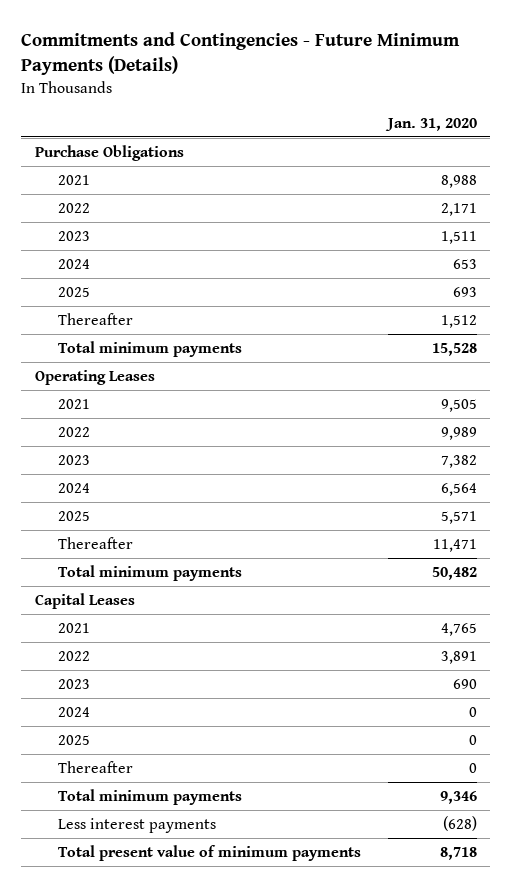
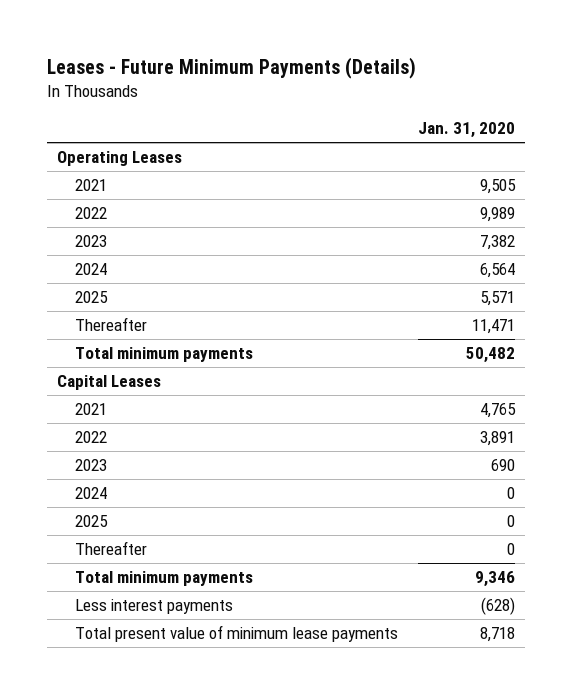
- Commitments and Contingencies - Future Minimum Payments (Details)
+ Leases - Future Minimum Payments (Details)
- Purchase Obligations
- 2021 | 8,988
- 2022 | 2,171
- 2023 | 1,511
- 2024 | 653
- 2025 | 693
- Thereafter | 1,512
- Total minimum payments | 15,528
- Total present value of minimum payments | 8,718
+ Total present value of minimum lease payments | 8,718

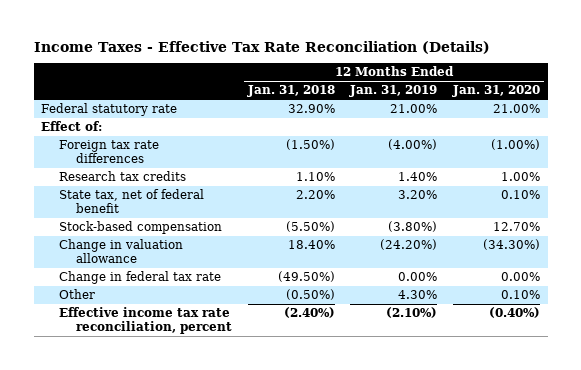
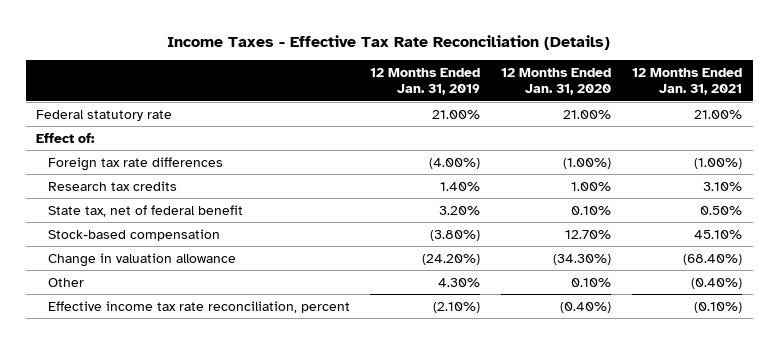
- | 12 Months Ended Jan. 31, 2018 | 12 Months Ended Jan. 31, 2019 | 12 Months Ended Jan. 31, 2020
+ | 12 Months Ended Jan. 31, 2019 | 12 Months Ended Jan. 31, 2020 | 12 Months Ended Jan. 31, 2021
- Change in federal tax rate | (49.50%) | 0.00% | 0.00%

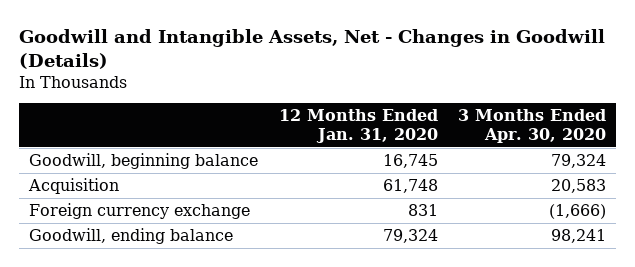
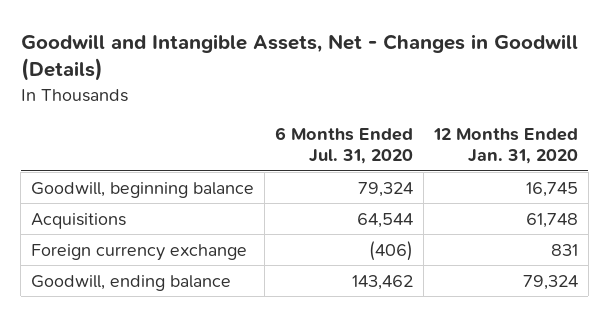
- | 12 Months Ended Jan. 31, 2020 | 3 Months Ended Apr. 30, 2020
+ | 6 Months Ended Jul. 31, 2020 | 12 Months Ended Jan. 31, 2020
- Acquisition | 61,748 | 20,583
+ Acquisitions | 64,544 | 61,748

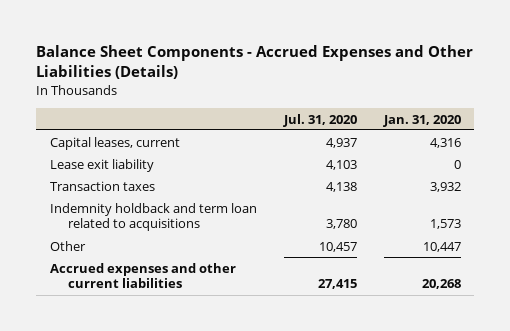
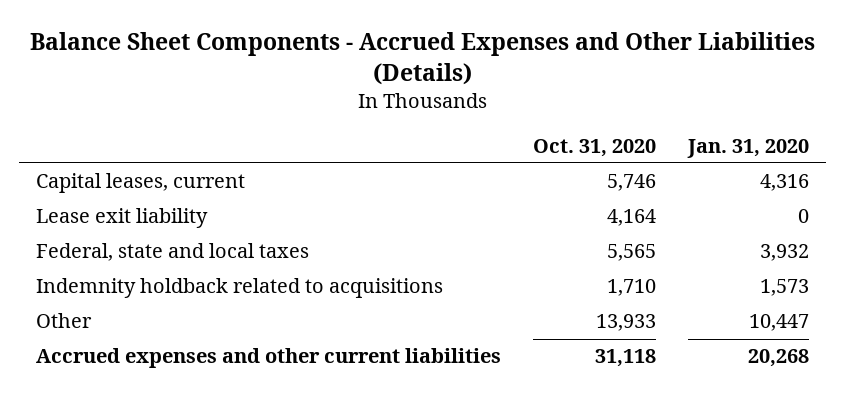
- | Jul. 31, 2020 | Jan. 31, 2020
+ | Oct. 31, 2020 | Jan. 31, 2020
- Transaction taxes | 4,138 | 3,932
- Indemnity holdback and term loan related to acquisitions | 3,780 | 1,573
+ Federal, state and local taxes | 5,565 | 3,932
+ Indemnity holdback related to acquisitions | 1,710 | 1,573

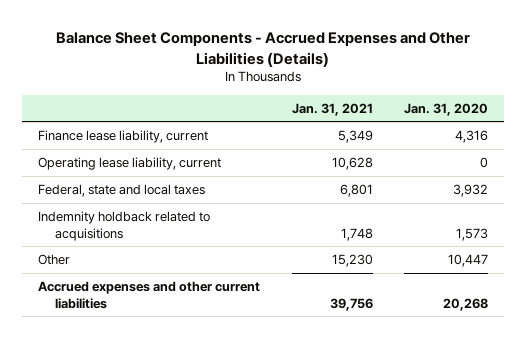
- | Oct. 31, 2020 | Jan. 31, 2020
+ | Jan. 31, 2021 | Jan. 31, 2020
- Capital leases, current | 5,746 | 4,316
- Lease exit liability | 4,164 | 0
+ Finance lease liability, current | 5,349 | 4,316
+ Operating lease liability, current | 10,628 | 0

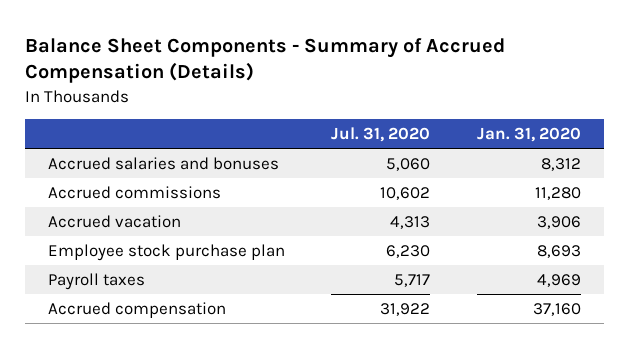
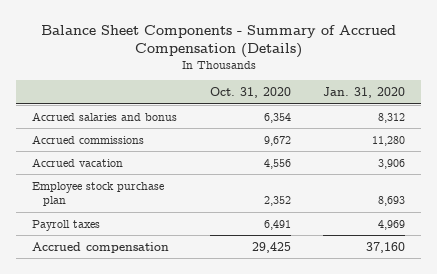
- | Jul. 31, 2020 | Jan. 31, 2020
+ | Oct. 31, 2020 | Jan. 31, 2020
- Accrued salaries and bonuses | 5,060 | 8,312
+ Accrued salaries and bonus | 6,354 | 8,312

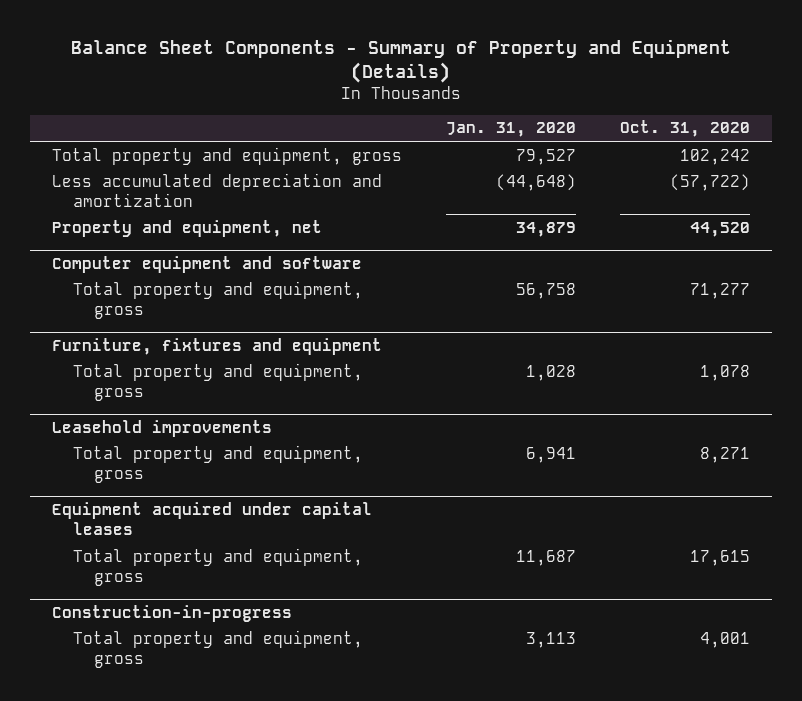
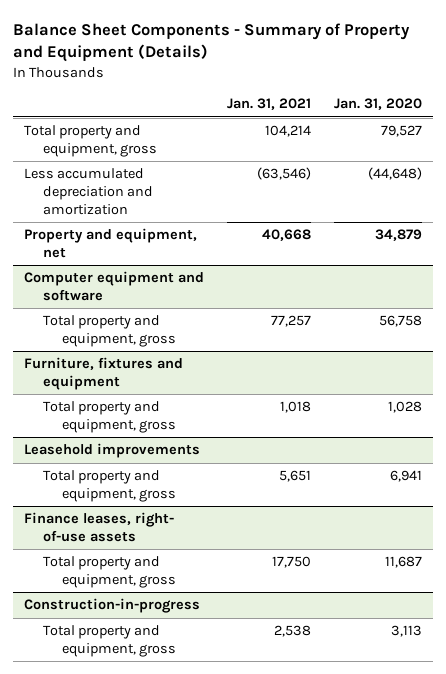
- | Jan. 31, 2020 | Oct. 31, 2020
+ | Jan. 31, 2021 | Jan. 31, 2020
- Equipment acquired under capital leases
+ Finance leases, right- of-use assets

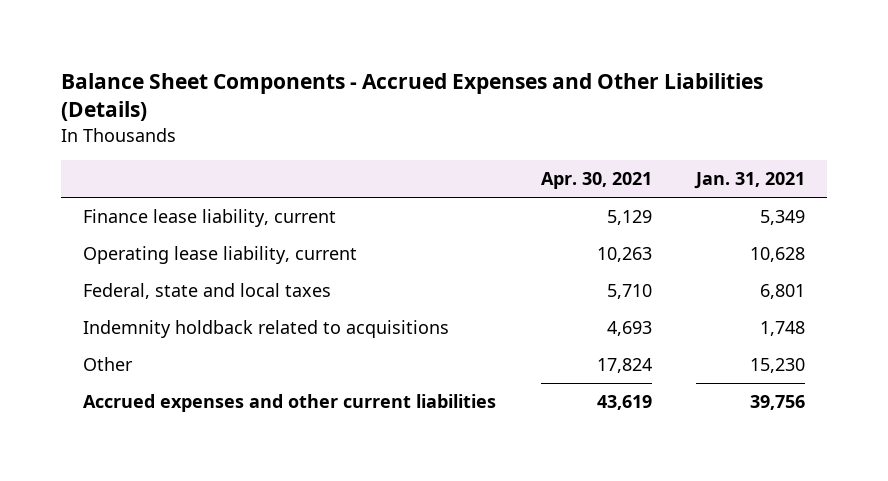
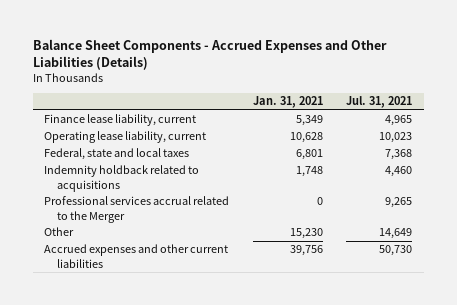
- | Apr. 30, 2021 | Jan. 31, 2021
+ | Jan. 31, 2021 | Jul. 31, 2021
+ Professional services accrual related to the Merger | 0 | 9,265

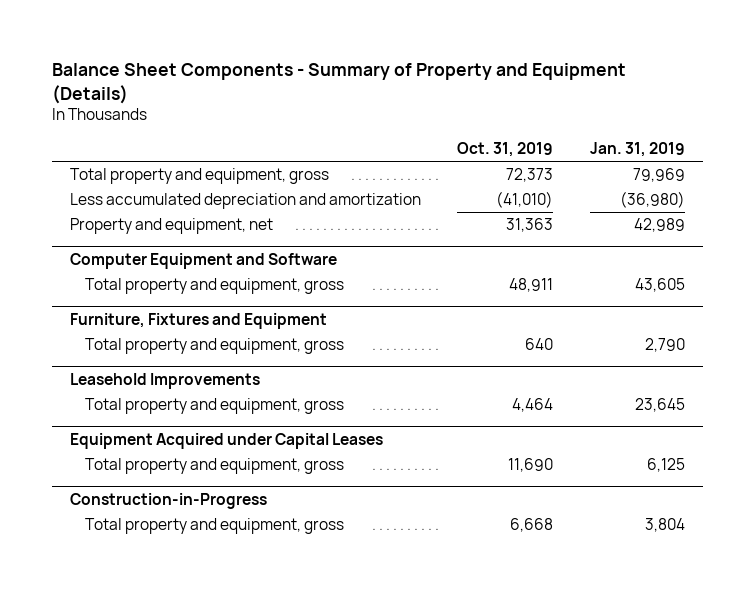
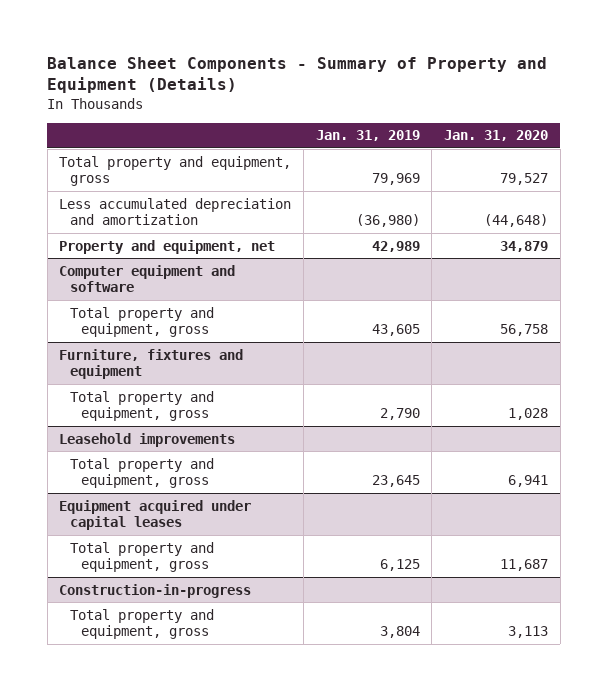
- | Oct. 31, 2019 | Jan. 31, 2019
+ | Jan. 31, 2019 | Jan. 31, 2020
- Computer Equipment and Software
+ Computer equipment and software
- Furniture, Fixtures and Equipment
+ Furniture, fixtures and equipment
- Leasehold Improvements
+ Leasehold improvements
- Equipment Acquired under Capital Leases
+ Equipment acquired under capital leases
- Construction-in-Progress
+ Construction-in-progress

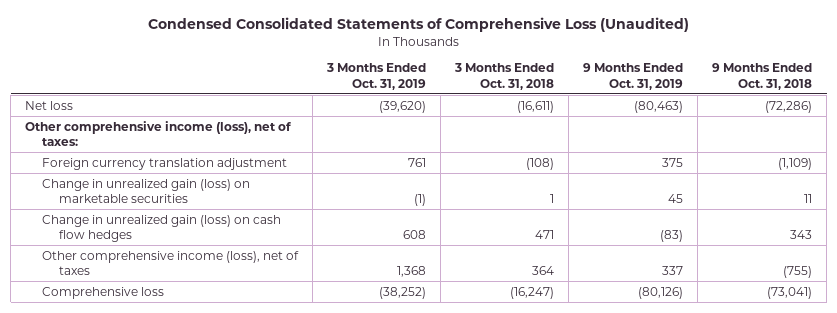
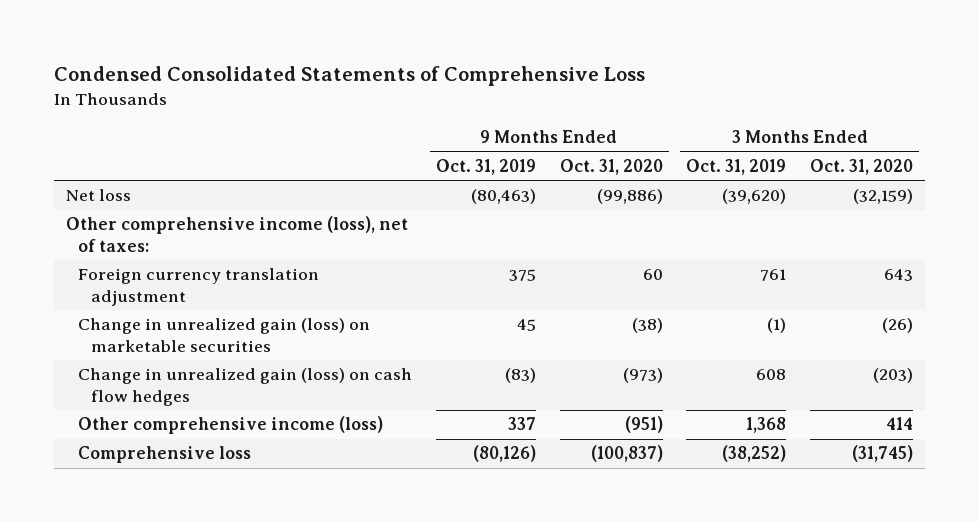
- Condensed Consolidated Statements of Comprehensive Loss (Unaudited)
+ Condensed Consolidated Statements of Comprehensive Loss
- | 3 Months Ended Oct. 31, 2019 | 3 Months Ended Oct. 31, 2018 | 9 Months Ended Oct. 31, 2019 | 9 Months Ended Oct. 31, 2018
+ | 9 Months Ended Oct. 31, 2019 | 9 Months Ended Oct. 31, 2020 | 3 Months Ended Oct. 31, 2019 | 3 Months Ended Oct. 31, 2020
- Other comprehensive income (loss), net of taxes | 1,368 | 364 | 337 | (755)
+ Other comprehensive income (loss) | 337 | (951) | 1,368 | 414

